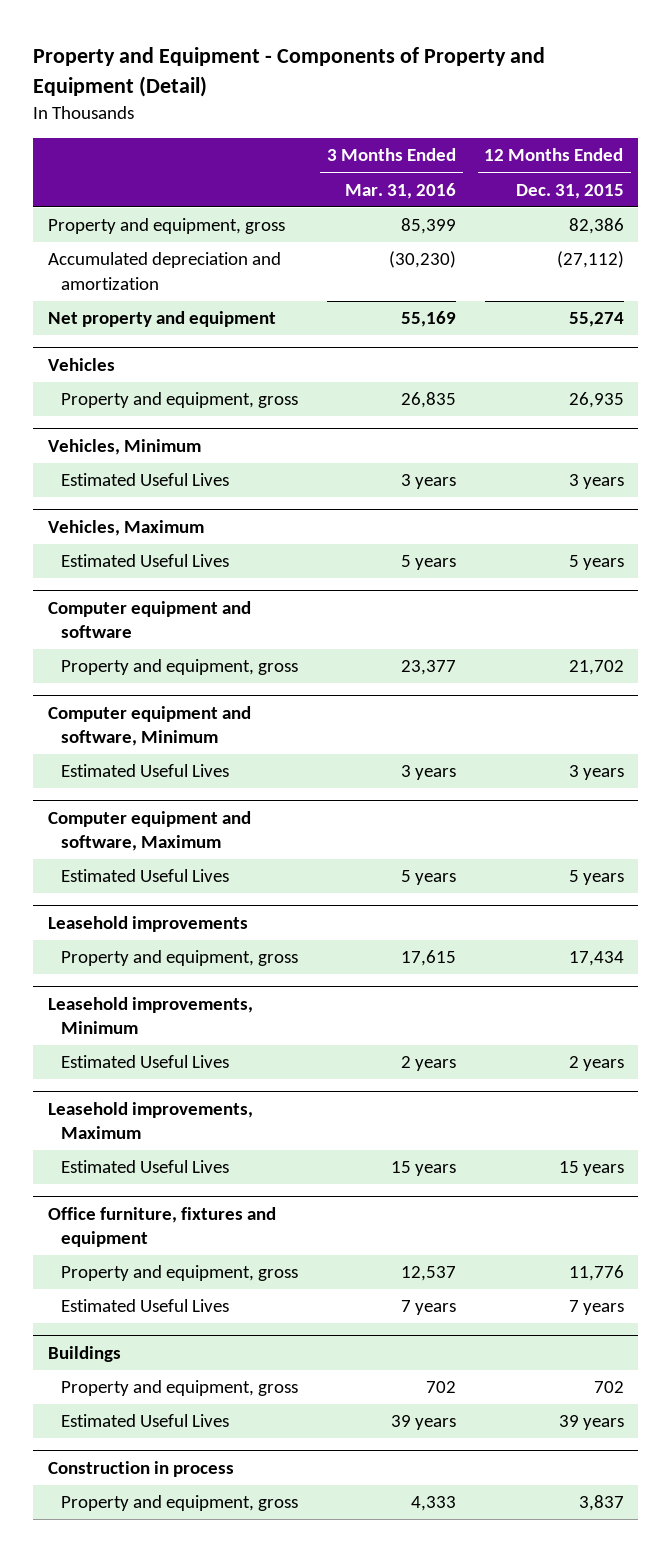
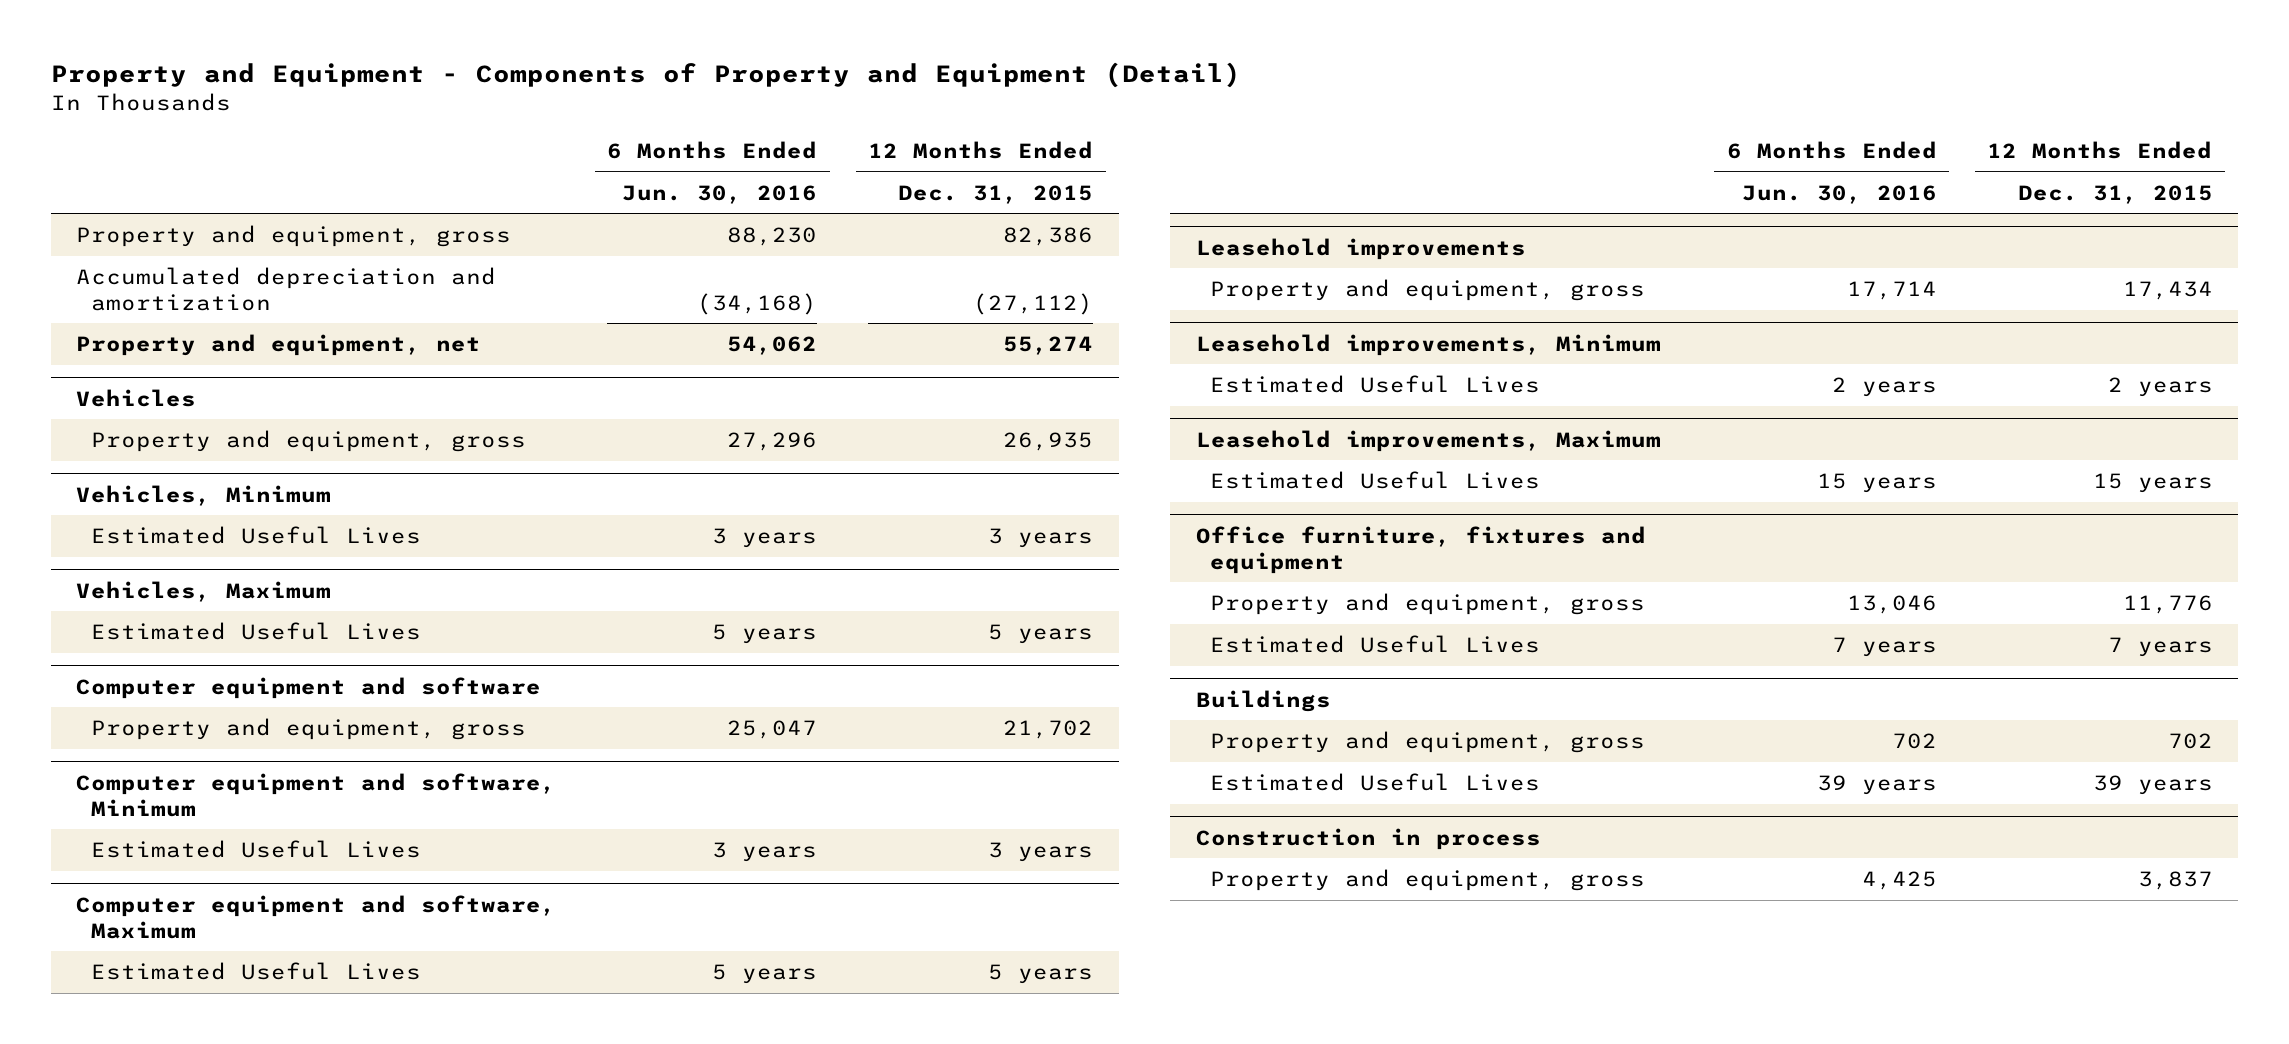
- | 3 Months Ended Mar. 31, 2016 | 12 Months Ended Dec. 31, 2015
+ | 6 Months Ended Jun. 30, 2016 | 12 Months Ended Dec. 31, 2015
- Net property and equipment | 55,169 | 55,274
+ Property and equipment, net | 54,062 | 55,274

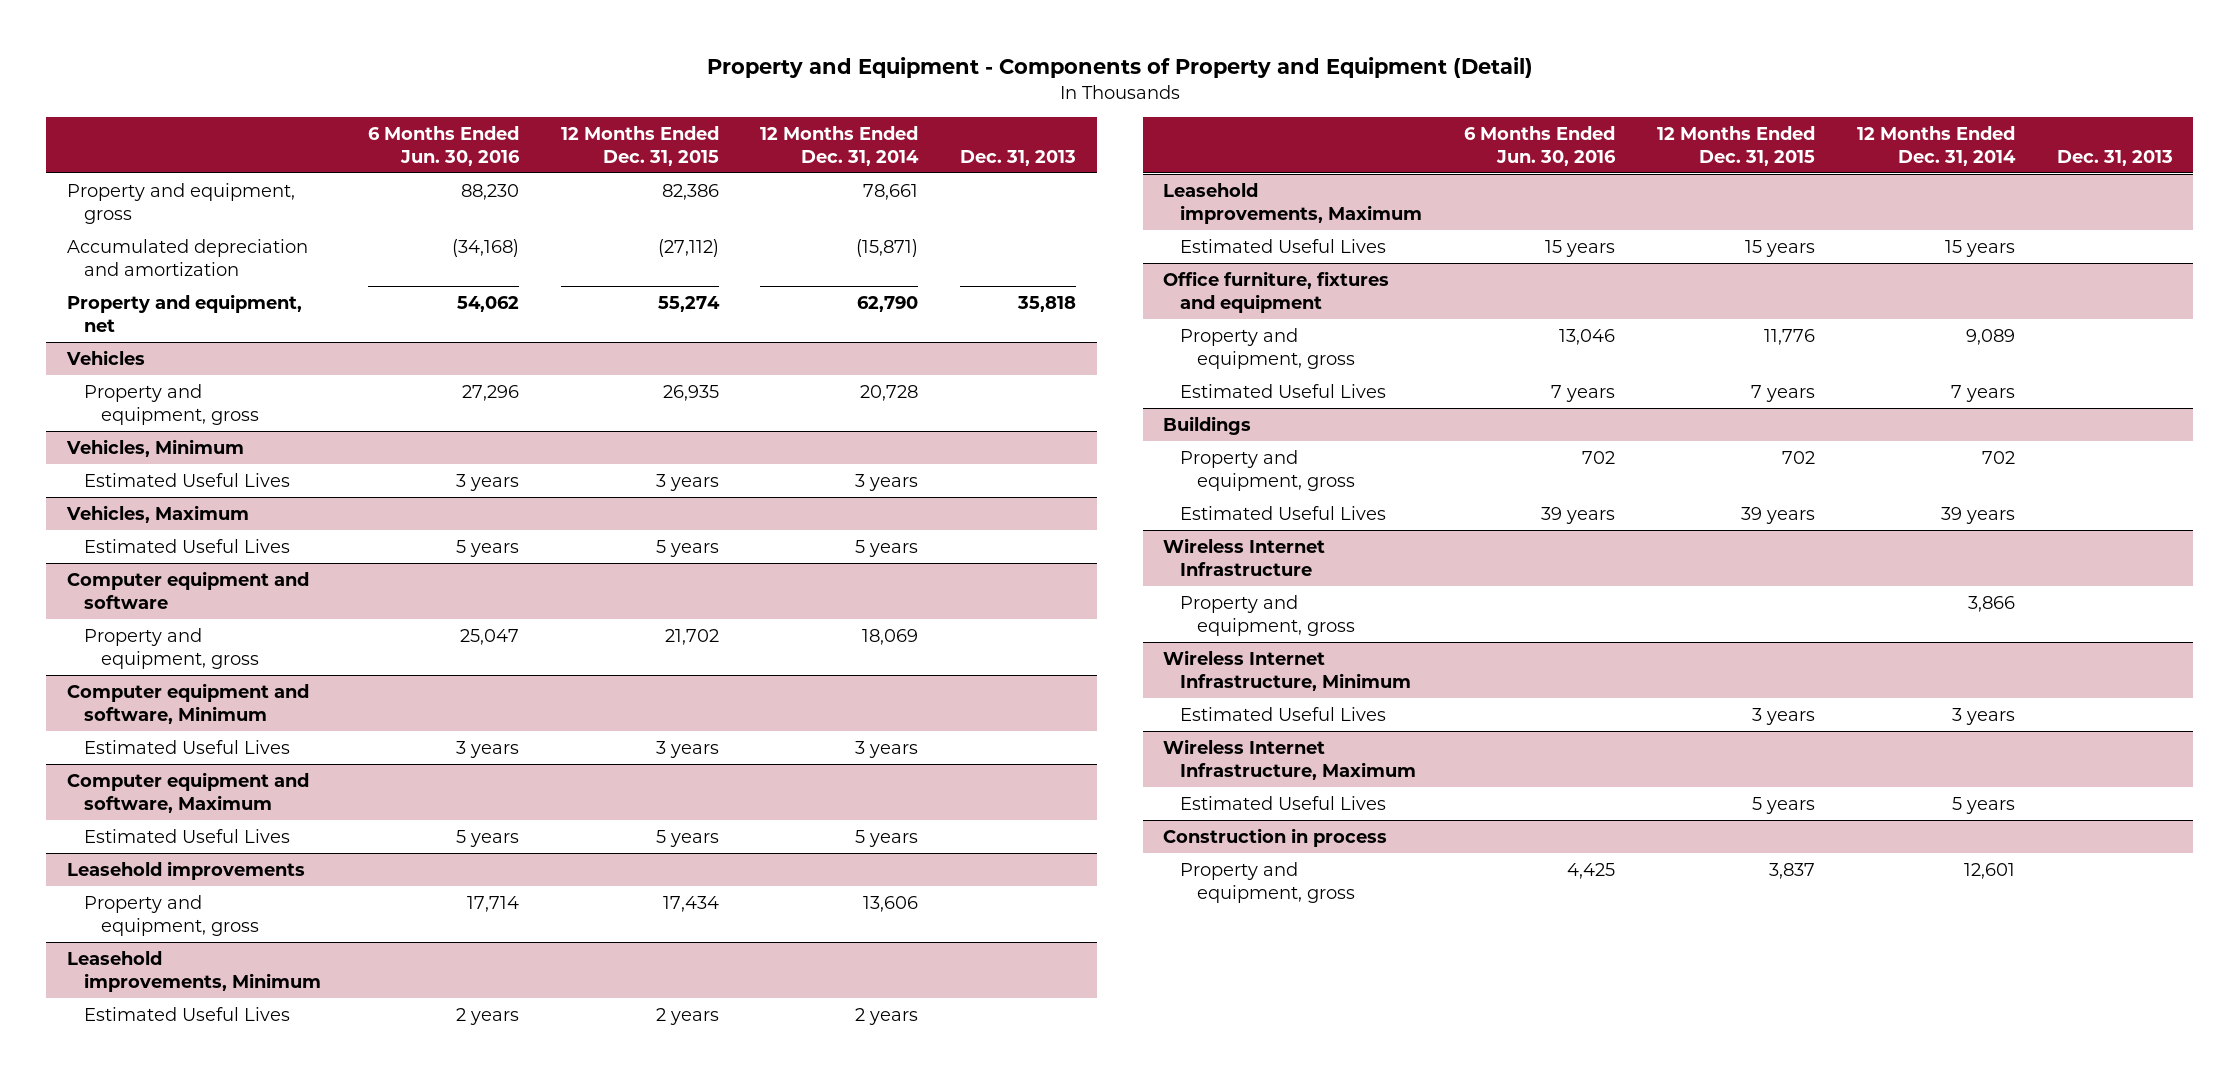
- | 6 Months Ended Jun. 30, 2016 | 12 Months Ended Dec. 31, 2015
+ | 6 Months Ended Jun. 30, 2016 | 12 Months Ended Dec. 31, 2015 | 12 Months Ended Dec. 31, 2014 | Dec. 31, 2013
+ Wireless Internet Infrastructure
+ Property and equipment, gross | | | 3,866 |
+ Wireless Internet Infrastructure, Minimum
+ Estimated Useful Lives | | 3 years | 3 years |
+ Wireless Internet Infrastructure, Maximum
+ Estimated Useful Lives | | 5 years | 5 years |

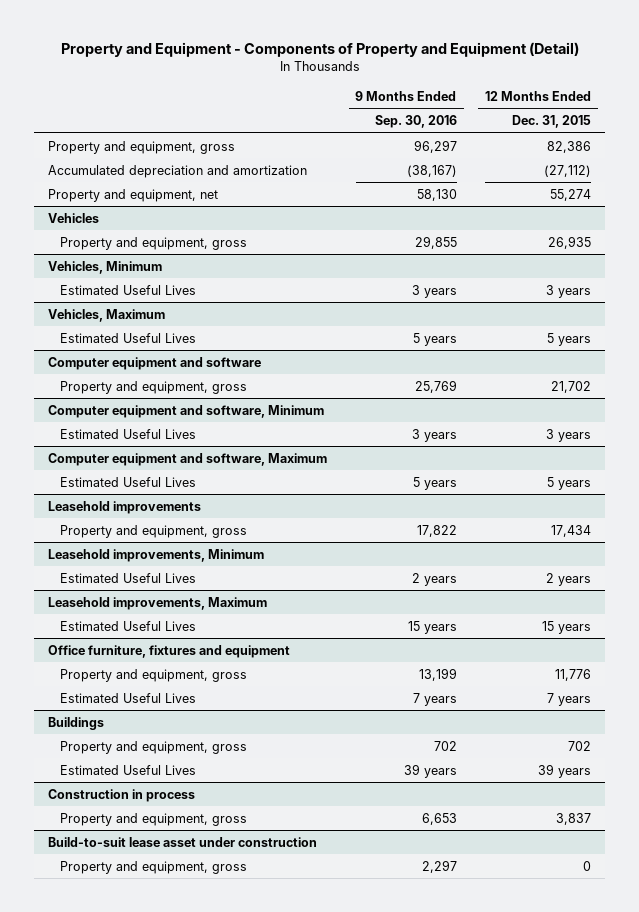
- | 6 Months Ended Jun. 30, 2016 | 12 Months Ended Dec. 31, 2015 | 12 Months Ended Dec. 31, 2014 | Dec. 31, 2013
+ | 9 Months Ended Sep. 30, 2016 | 12 Months Ended Dec. 31, 2015
- Wireless Internet Infrastructure
- Property and equipment, gross | | | 3,866 |
- Wireless Internet Infrastructure, Minimum
- Estimated Useful Lives | | 3 years | 3 years |
- Wireless Internet Infrastructure, Maximum
- Estimated Useful Lives | | 5 years | 5 years |
+ Build-to-suit lease asset under construction
+ Property and equipment, gross | 2,297 | 0

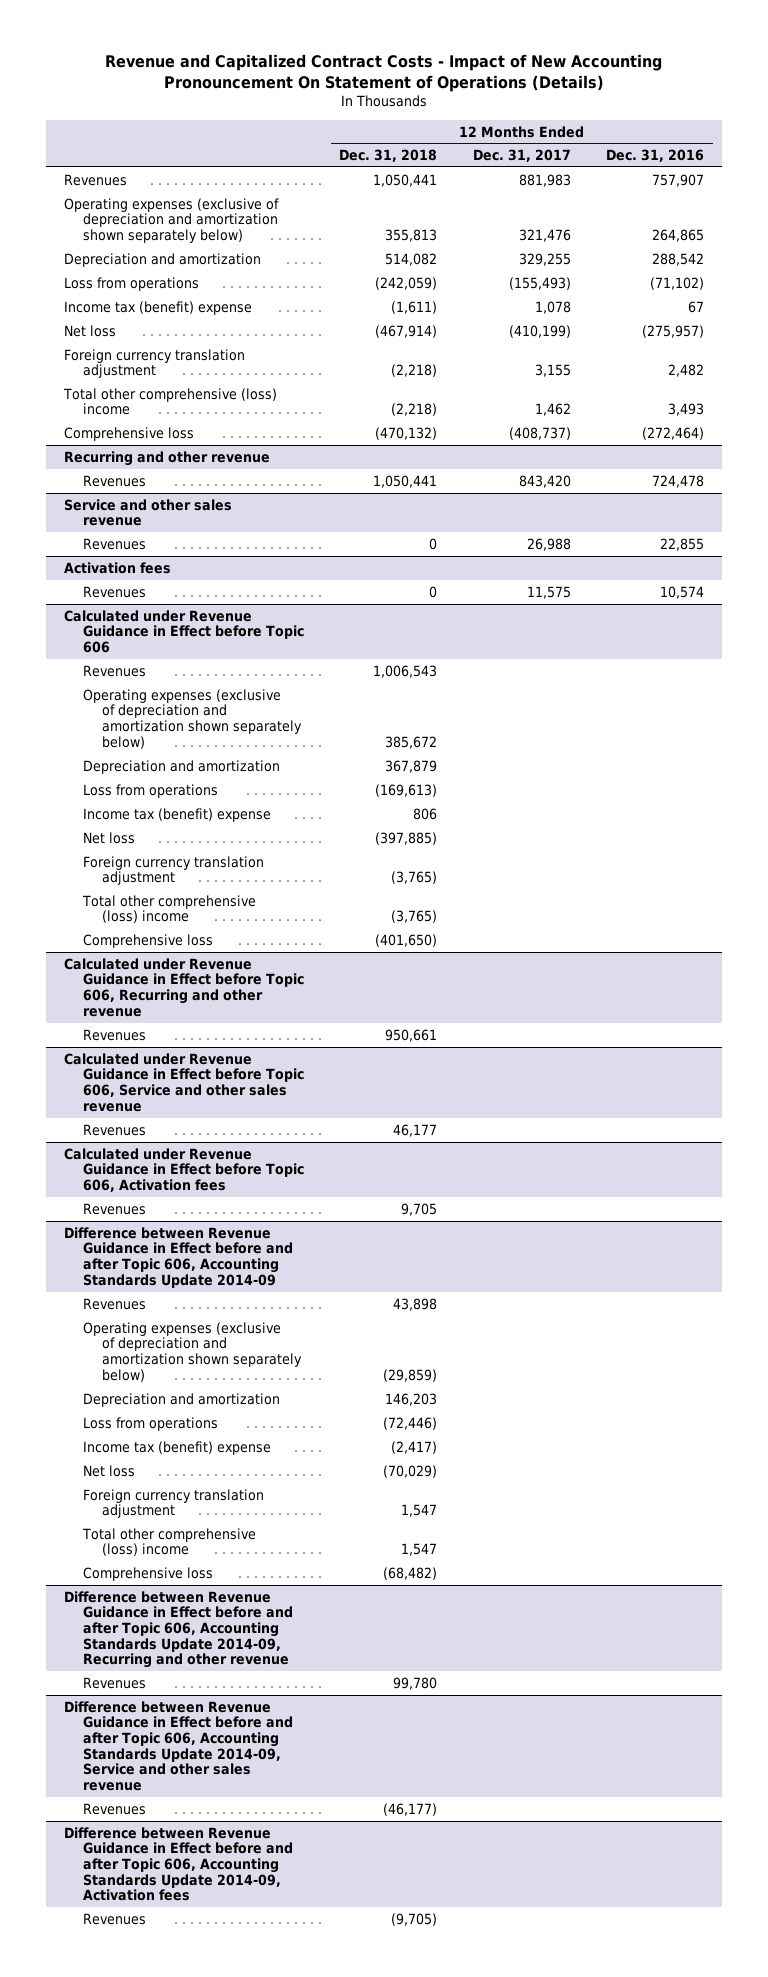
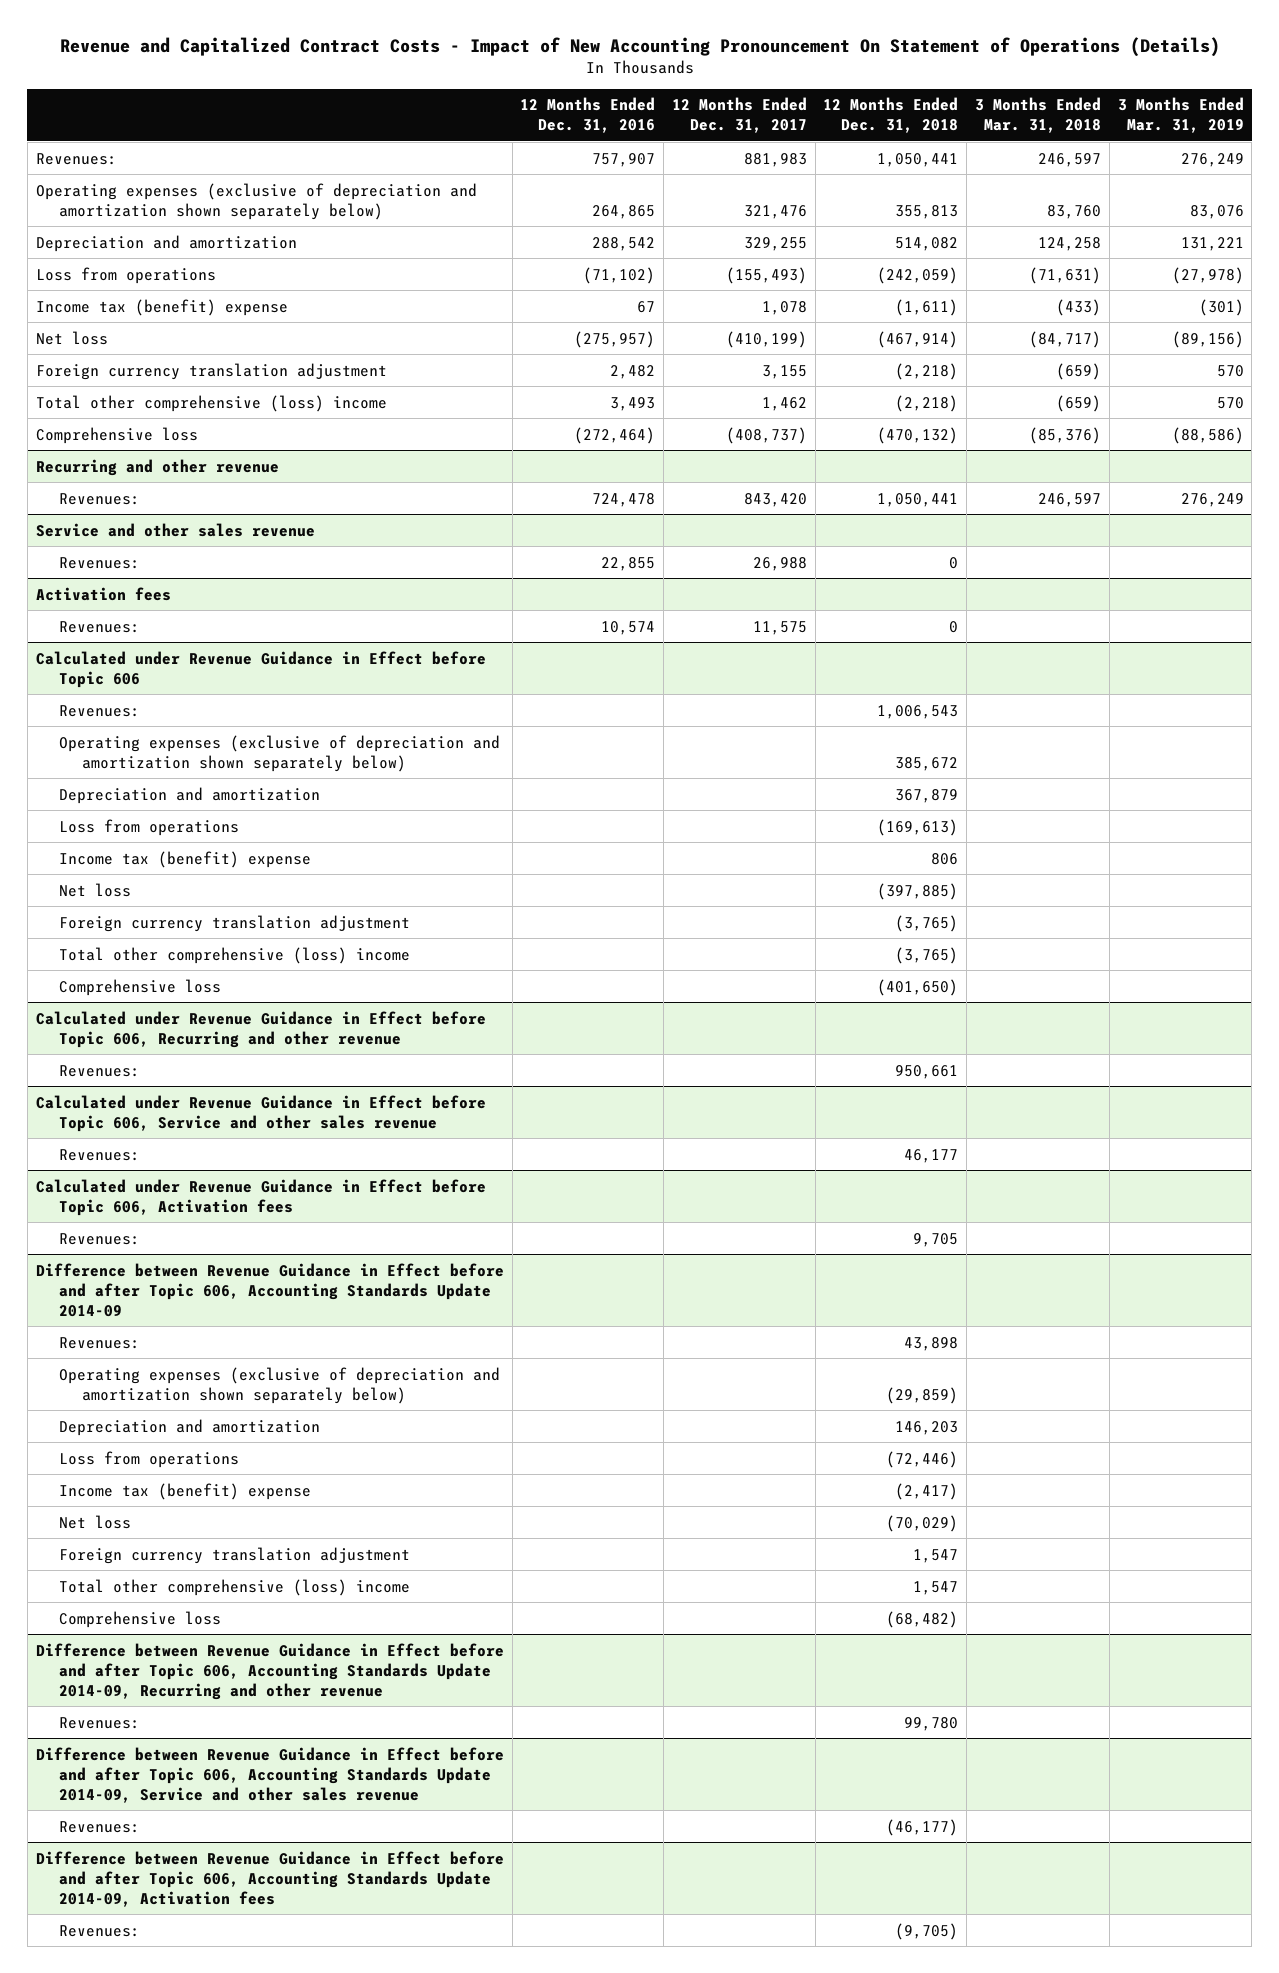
- | 12 Months Ended Dec. 31, 2018 | 12 Months Ended Dec. 31, 2017 | 12 Months Ended Dec. 31, 2016
+ | 12 Months Ended Dec. 31, 2016 | 12 Months Ended Dec. 31, 2017 | 12 Months Ended Dec. 31, 2018 | 3 Months Ended Mar. 31, 2018 | 3 Months Ended Mar. 31, 2019
- Revenues | 1,050,441 | 881,983 | 757,907
+ Revenues: | 757,907 | 881,983 | 1,050,441 | 246,597 | 276,249
@ Recurring and other revenue
- Revenues | 1,050,441 | 843,420 | 724,478
+ Revenues: | 724,478 | 843,420 | 1,050,441 | 246,597 | 276,249
@ Service and other sales revenue
- Revenues | 0 | 26,988 | 22,855
+ Revenues: | 22,855 | 26,988 | 0 | |
@ Activation fees
- Revenues | 0 | 11,575 | 10,574
+ Revenues: | 10,574 | 11,575 | 0 | |
@ Calculated under Revenue Guidance in Effect before Topic 606
- Revenues | 1,006,543 | |
+ Revenues: | | | 1,006,543 | |
@ Calculated under Revenue Guidance in Effect before Topic 606, Recurring and other revenue
- Revenues | 950,661 | |
+ Revenues: | | | 950,661 | |
@ Calculated under Revenue Guidance in Effect before Topic 606, Service and other sales revenue
- Revenues | 46,177 | |
+ Revenues: | | | 46,177 | |
@ Calculated under Revenue Guidance in Effect before Topic 606, Activation fees
- Revenues | 9,705 | |
+ Revenues: | | | 9,705 | |
@ Difference between Revenue Guidance in Effect before and after Topic 606, Accounting Standards Update 2014-09
- Revenues | 43,898 | |
+ Revenues: | | | 43,898 | |
@ Difference between Revenue Guidance in Effect before and after Topic 606, Accounting Standards Update 2014-09, Recurring and other revenue
- Revenues | 99,780 | |
+ Revenues: | | | 99,780 | |
@ Difference between Revenue Guidance in Effect before and after Topic 606, Accounting Standards Update 2014-09, Service and other sales revenue
- Revenues | (46,177) | |
+ Revenues: | | | (46,177) | |
@ Difference between Revenue Guidance in Effect before and after Topic 606, Accounting Standards Update 2014-09, Activation fees
- Revenues | (9,705) | |
+ Revenues: | | | (9,705) | |

